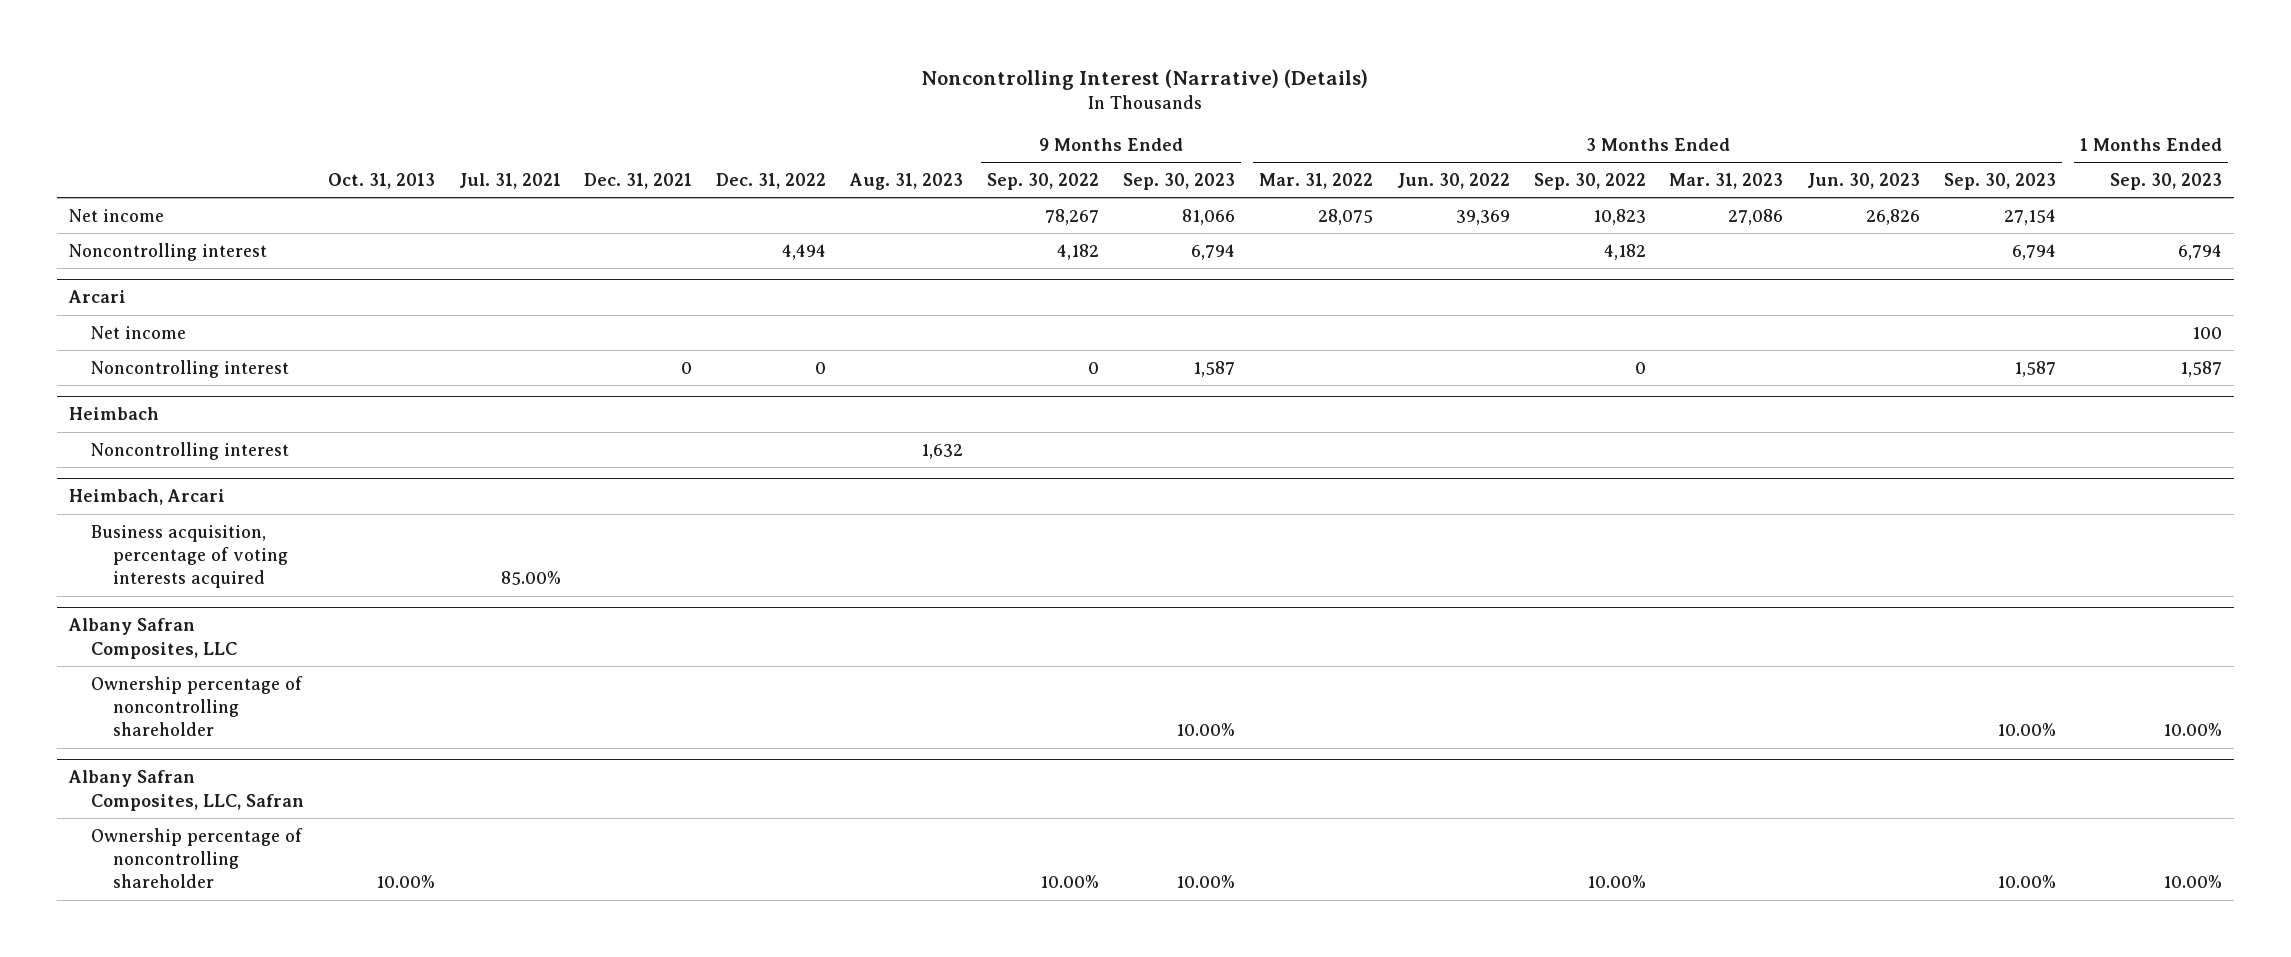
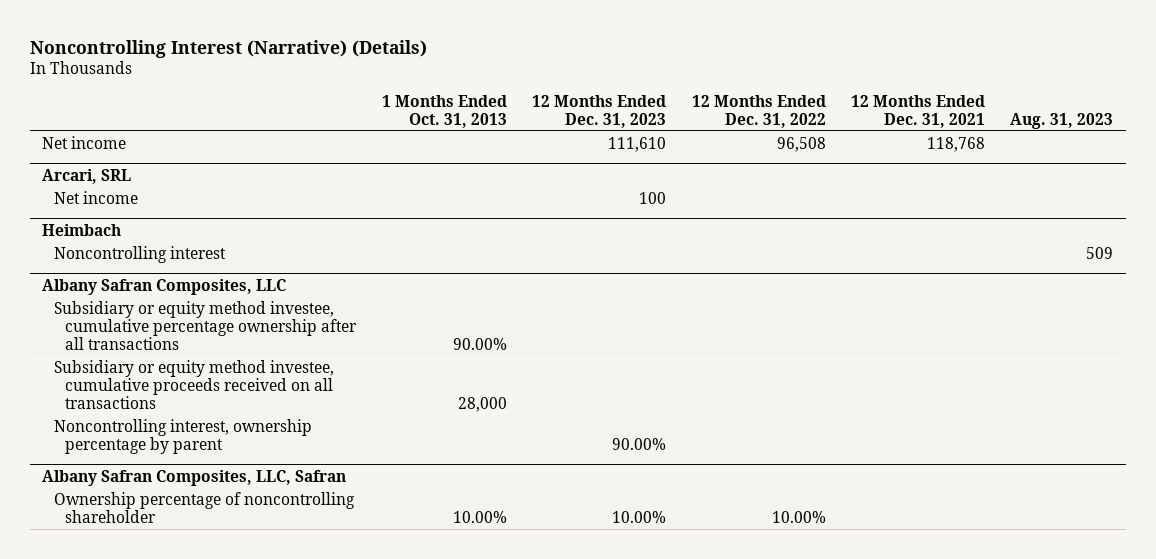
- | Oct. 31, 2013 | Jul. 31, 2021 | Dec. 31, 2021 | Dec. 31, 2022 | Aug. 31, 2023 | 9 Months Ended Sep. 30, 2022 | 9 Months Ended Sep. 30, 2023 | 3 Months Ended Mar. 31, 2022 | 3 Months Ended Jun. 30, 2022 | 3 Months Ended Sep. 30, 2022 | 3 Months Ended Mar. 31, 2023 | 3 Months Ended Jun. 30, 2023 | 3 Months Ended Sep. 30, 2023 | 1 Months Ended Sep. 30, 2023
+ | 1 Months Ended Oct. 31, 2013 | 12 Months Ended Dec. 31, 2023 | 12 Months Ended Dec. 31, 2022 | 12 Months Ended Dec. 31, 2021 | Aug. 31, 2023
- Noncontrolling interest | | | | 4,494 | | 4,182 | 6,794 | | | 4,182 | | | 6,794 | 6,794
- Arcari
+ Arcari, SRL
- Noncontrolling interest | | | 0 | 0 | | 0 | 1,587 | | | 0 | | | 1,587 | 1,587
@ Heimbach
- Noncontrolling interest | | | | | 1,632 | | | | | | | | |
- Heimbach, Arcari
- Business acquisition, percentage of voting interests acquired | | 85.00% | | | | | | | | | | | |
@ Heimbach
+ Noncontrolling interest | | | | | 509
@ Albany Safran Composites, LLC
- Ownership percentage of noncontrolling shareholder | | | | | | | 10.00% | | | | | | 10.00% | 10.00%
+ Subsidiary or equity method investee, cumulative percentage ownership after all transactions | 90.00% | | | |
+ Subsidiary or equity method investee, cumulative proceeds received on all transactions | 28,000 | | | |
+ Noncontrolling interest, ownership percentage by parent | | 90.00% | | |

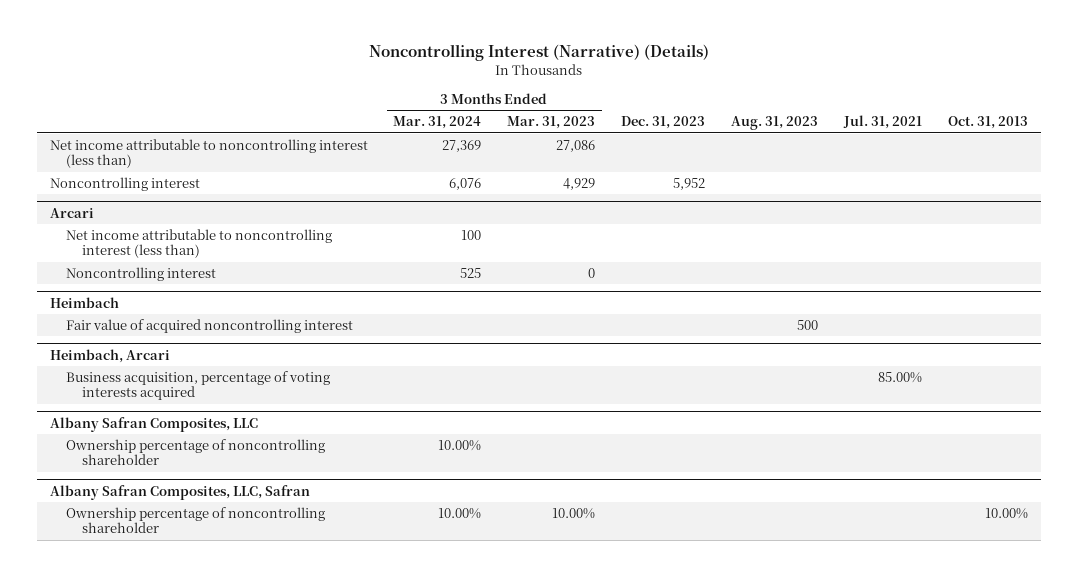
- | 1 Months Ended Oct. 31, 2013 | 12 Months Ended Dec. 31, 2023 | 12 Months Ended Dec. 31, 2022 | 12 Months Ended Dec. 31, 2021 | Aug. 31, 2023
+ | 3 Months Ended Mar. 31, 2024 | 3 Months Ended Mar. 31, 2023 | Dec. 31, 2023 | Aug. 31, 2023 | Jul. 31, 2021 | Oct. 31, 2013
- Net income | | 111,610 | 96,508 | 118,768 |
- Arcari, SRL
- Net income | | 100 | | |
+ Net income attributable to noncontrolling interest (less than) | 27,369 | 27,086 | | | |
+ Noncontrolling interest | 6,076 | 4,929 | 5,952 | | |
+ Arcari
+ Net income attributable to noncontrolling interest (less than) | 100 | | | | |
+ Noncontrolling interest | 525 | 0 | | | |
@ Heimbach
- Noncontrolling interest | | | | | 509
+ Fair value of acquired noncontrolling interest | | | | 500 | |
+ Heimbach, Arcari
+ Business acquisition, percentage of voting interests acquired | | | | | 85.00% |
@ Albany Safran Composites, LLC
- Subsidiary or equity method investee, cumulative percentage ownership after all transactions | 90.00% | | | |
- Subsidiary or equity method investee, cumulative proceeds received on all transactions | 28,000 | | | |
- Noncontrolling interest, ownership percentage by parent | | 90.00% | | |
+ Ownership percentage of noncontrolling shareholder | 10.00% | | | | |

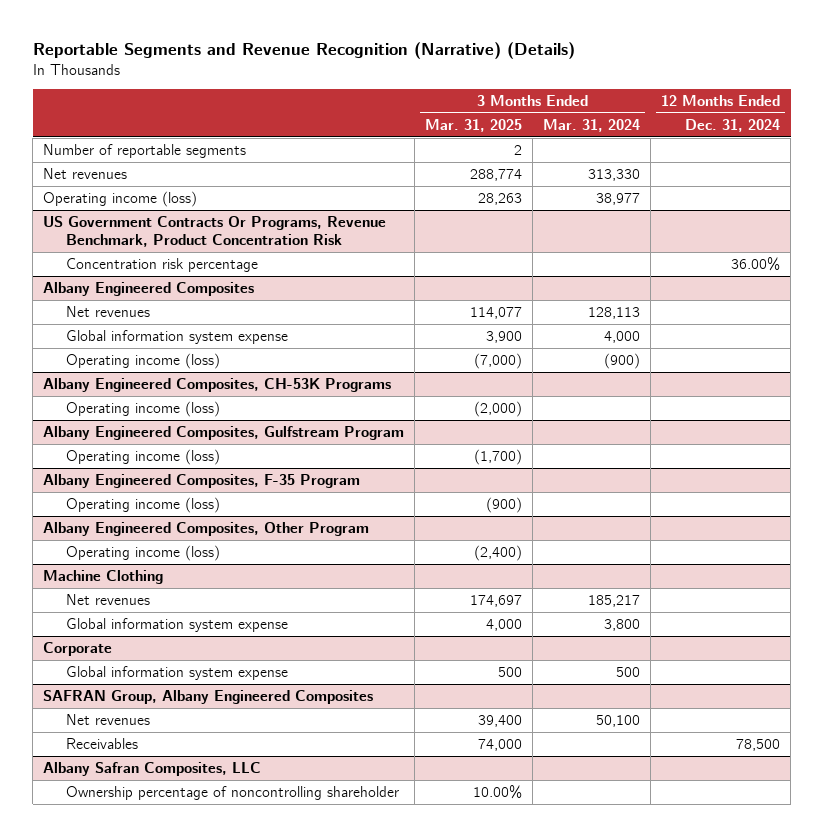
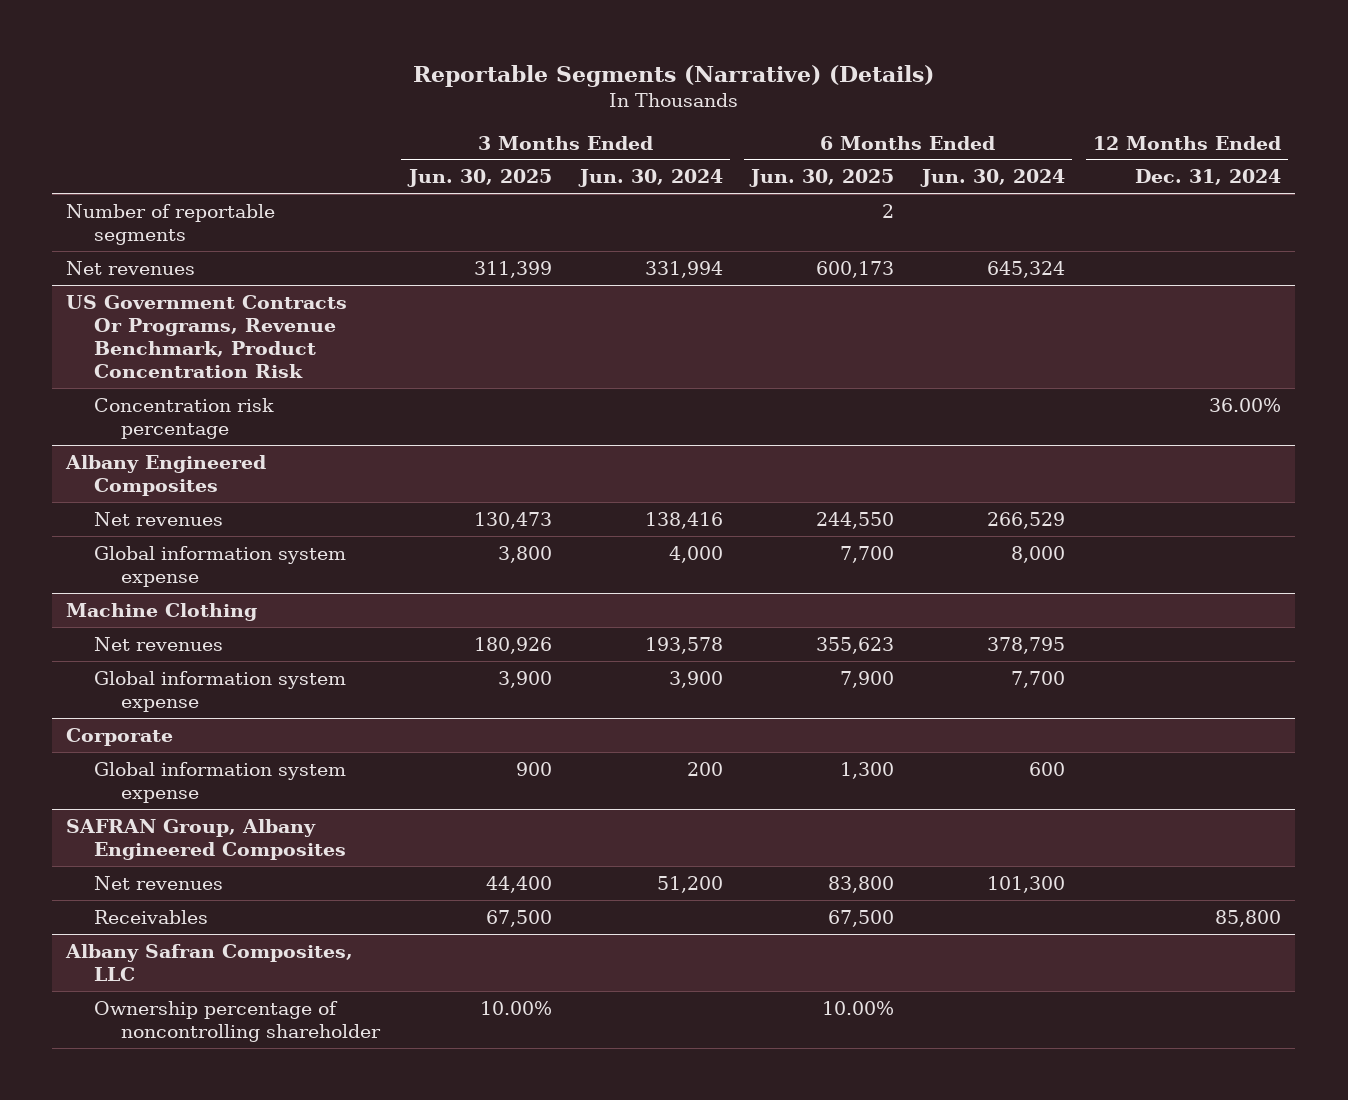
- Reportable Segments and Revenue Recognition (Narrative) (Details)
+ Reportable Segments (Narrative) (Details)
- | 3 Months Ended Mar. 31, 2025 | 3 Months Ended Mar. 31, 2024 | 12 Months Ended Dec. 31, 2024
+ | 3 Months Ended Jun. 30, 2025 | 3 Months Ended Jun. 30, 2024 | 6 Months Ended Jun. 30, 2025 | 6 Months Ended Jun. 30, 2024 | 12 Months Ended Dec. 31, 2024
- Operating income (loss) | 28,263 | 38,977 |
@ Albany Engineered Composites
- Operating income (loss) | (7,000) | (900) |
- Albany Engineered Composites, CH-53K Programs
- Operating income (loss) | (2,000) | |
- Albany Engineered Composites, Gulfstream Program
- Operating income (loss) | (1,700) | |
- Albany Engineered Composites, F-35 Program
- Operating income (loss) | (900) | |
- Albany Engineered Composites, Other Program
- Operating income (loss) | (2,400) | |
@ SAFRAN Group, Albany Engineered Composites
- Receivables | 74,000 | | 78,500
+ Receivables | 67,500 | | 67,500 | | 85,800

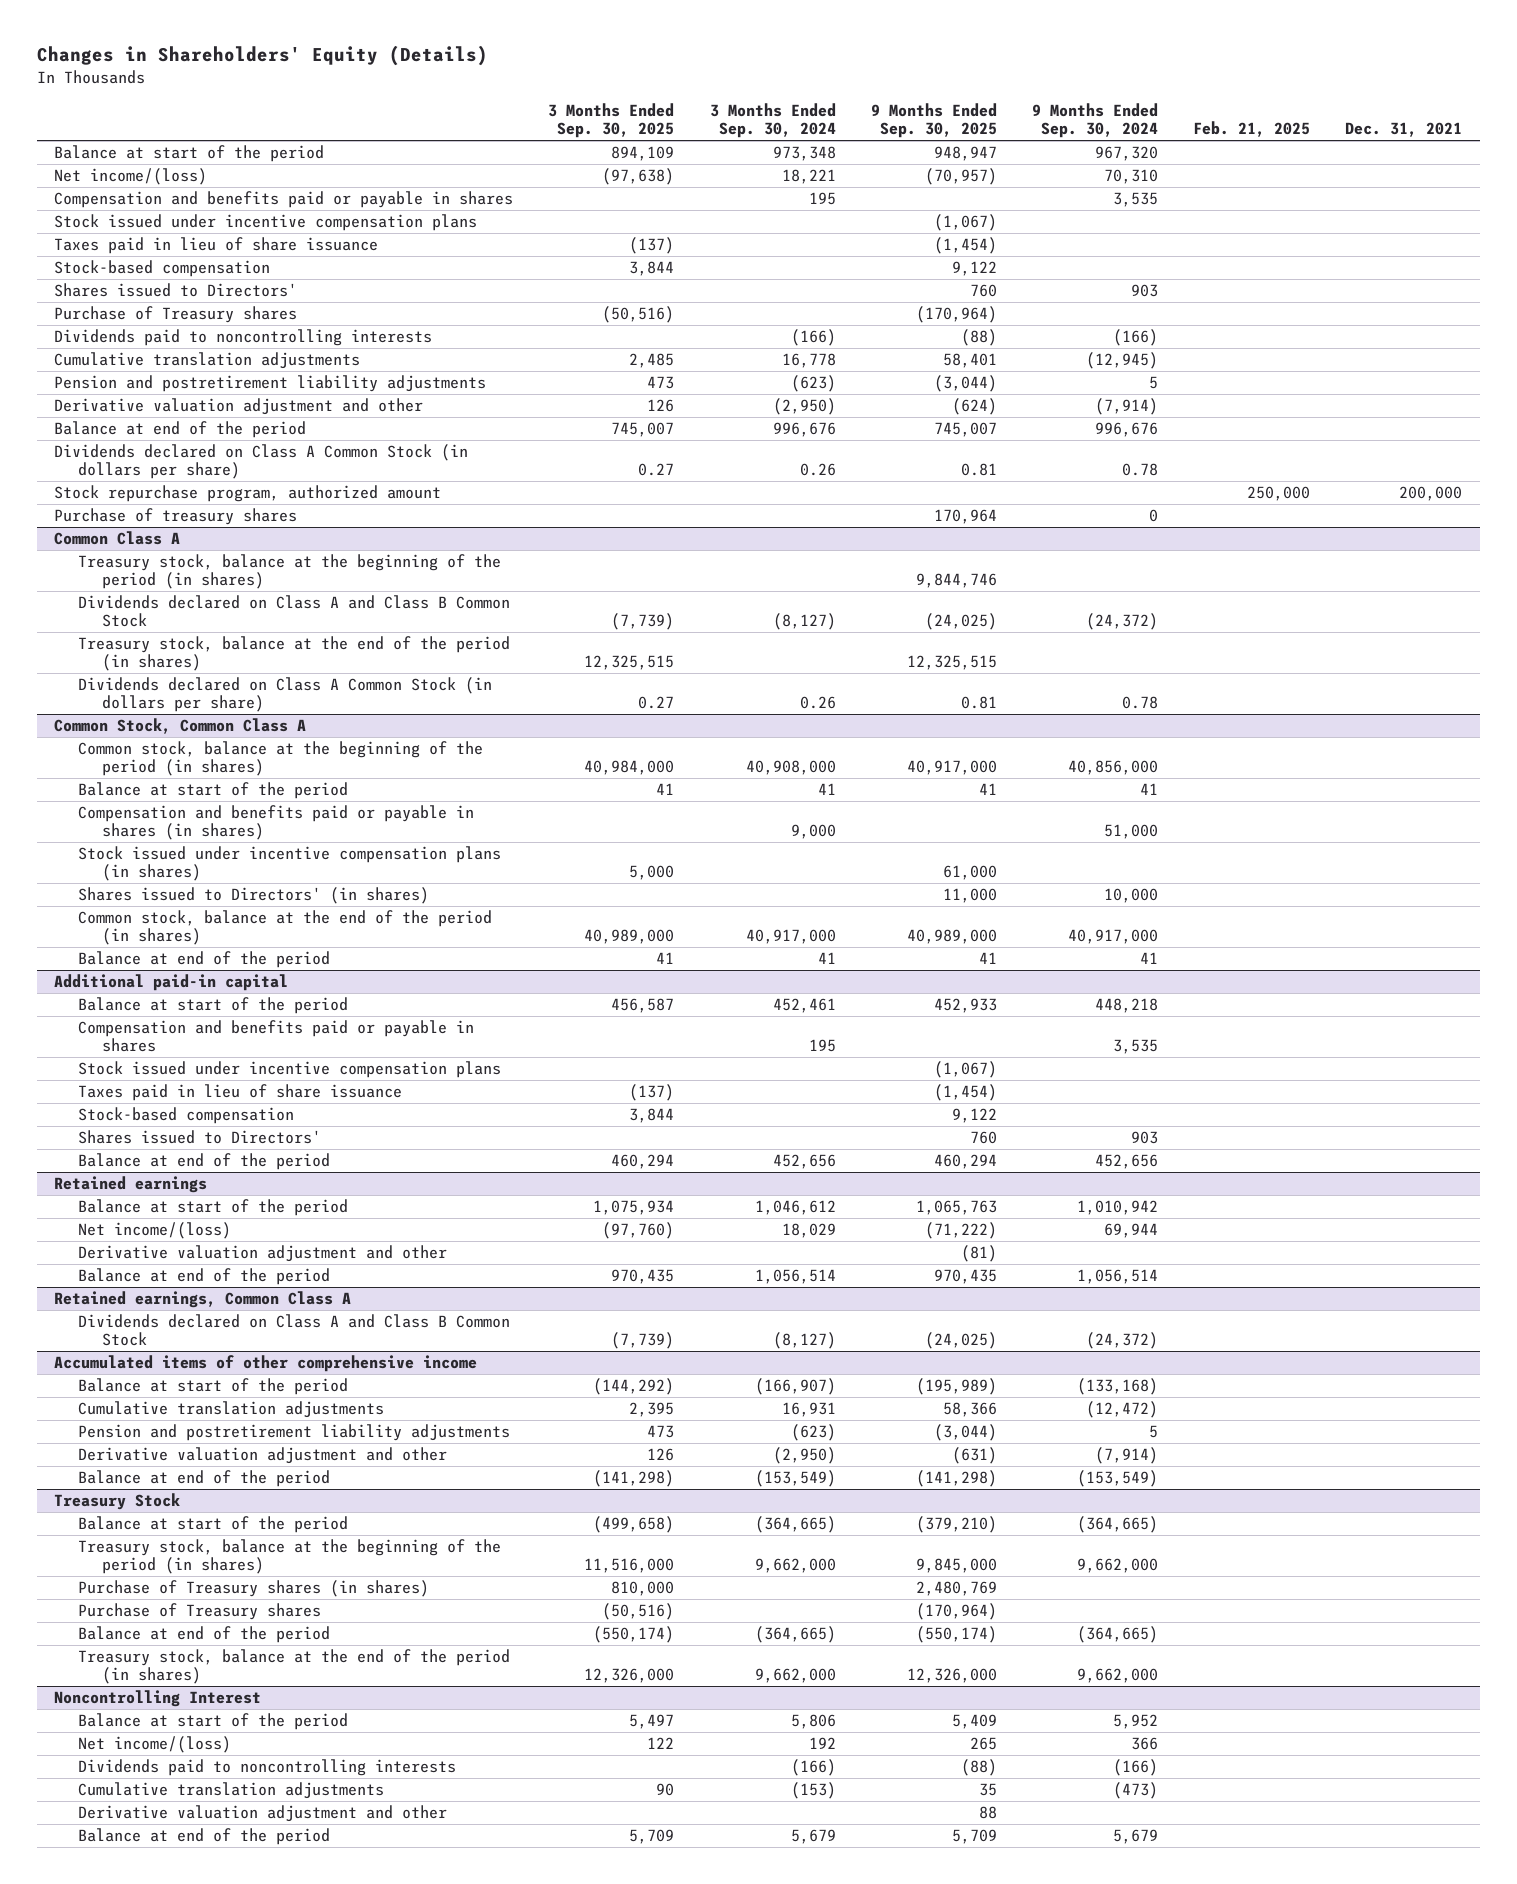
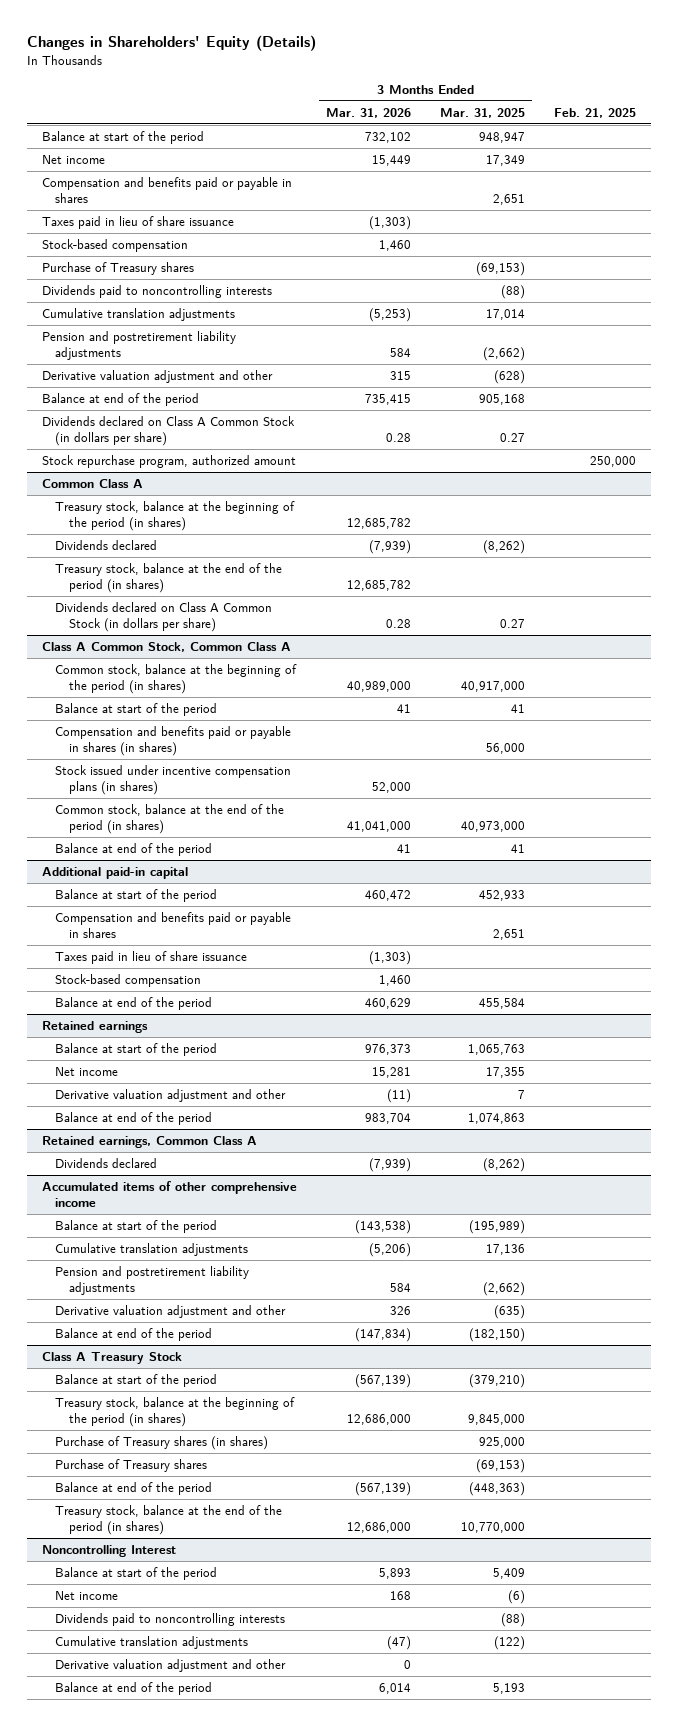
- | 3 Months Ended Sep. 30, 2025 | 3 Months Ended Sep. 30, 2024 | 9 Months Ended Sep. 30, 2025 | 9 Months Ended Sep. 30, 2024 | Feb. 21, 2025 | Dec. 31, 2021
+ | 3 Months Ended Mar. 31, 2026 | 3 Months Ended Mar. 31, 2025 | Feb. 21, 2025
- Net income/(loss) | (97,638) | 18,221 | (70,957) | 70,310 | |
+ Net income | 15,449 | 17,349 |
- Stock issued under incentive compensation plans | | | (1,067) | | |
- Shares issued to Directors' | | | 760 | 903 | |
- Purchase of treasury shares | | | 170,964 | 0 | |
@ Common Class A
- Dividends declared on Class A and Class B Common Stock | (7,739) | (8,127) | (24,025) | (24,372) | |
+ Dividends declared | (7,939) | (8,262) |
- Common Stock, Common Class A
+ Class A Common Stock, Common Class A
- Shares issued to Directors' (in shares) | | | 11,000 | 10,000 | |
@ Additional paid-in capital
- Stock issued under incentive compensation plans | | | (1,067) | | |
- Shares issued to Directors' | | | 760 | 903 | |
@ Retained earnings
- Net income/(loss) | (97,760) | 18,029 | (71,222) | 69,944 | |
+ Net income | 15,281 | 17,355 |
@ Retained earnings, Common Class A
- Dividends declared on Class A and Class B Common Stock | (7,739) | (8,127) | (24,025) | (24,372) | |
+ Dividends declared | (7,939) | (8,262) |
- Treasury Stock
+ Class A Treasury Stock
@ Noncontrolling Interest
- Net income/(loss) | 122 | 192 | 265 | 366 | |
+ Net income | 168 | (6) |

